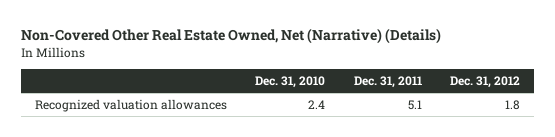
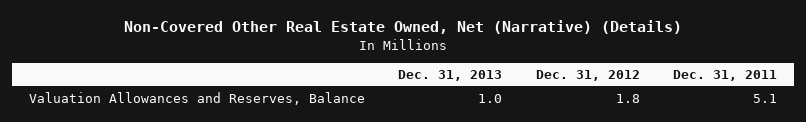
- | Dec. 31, 2010 | Dec. 31, 2011 | Dec. 31, 2012
+ | Dec. 31, 2013 | Dec. 31, 2012 | Dec. 31, 2011
- Recognized valuation allowances | 2.4 | 5.1 | 1.8
+ Valuation Allowances and Reserves, Balance | 1.0 | 1.8 | 5.1

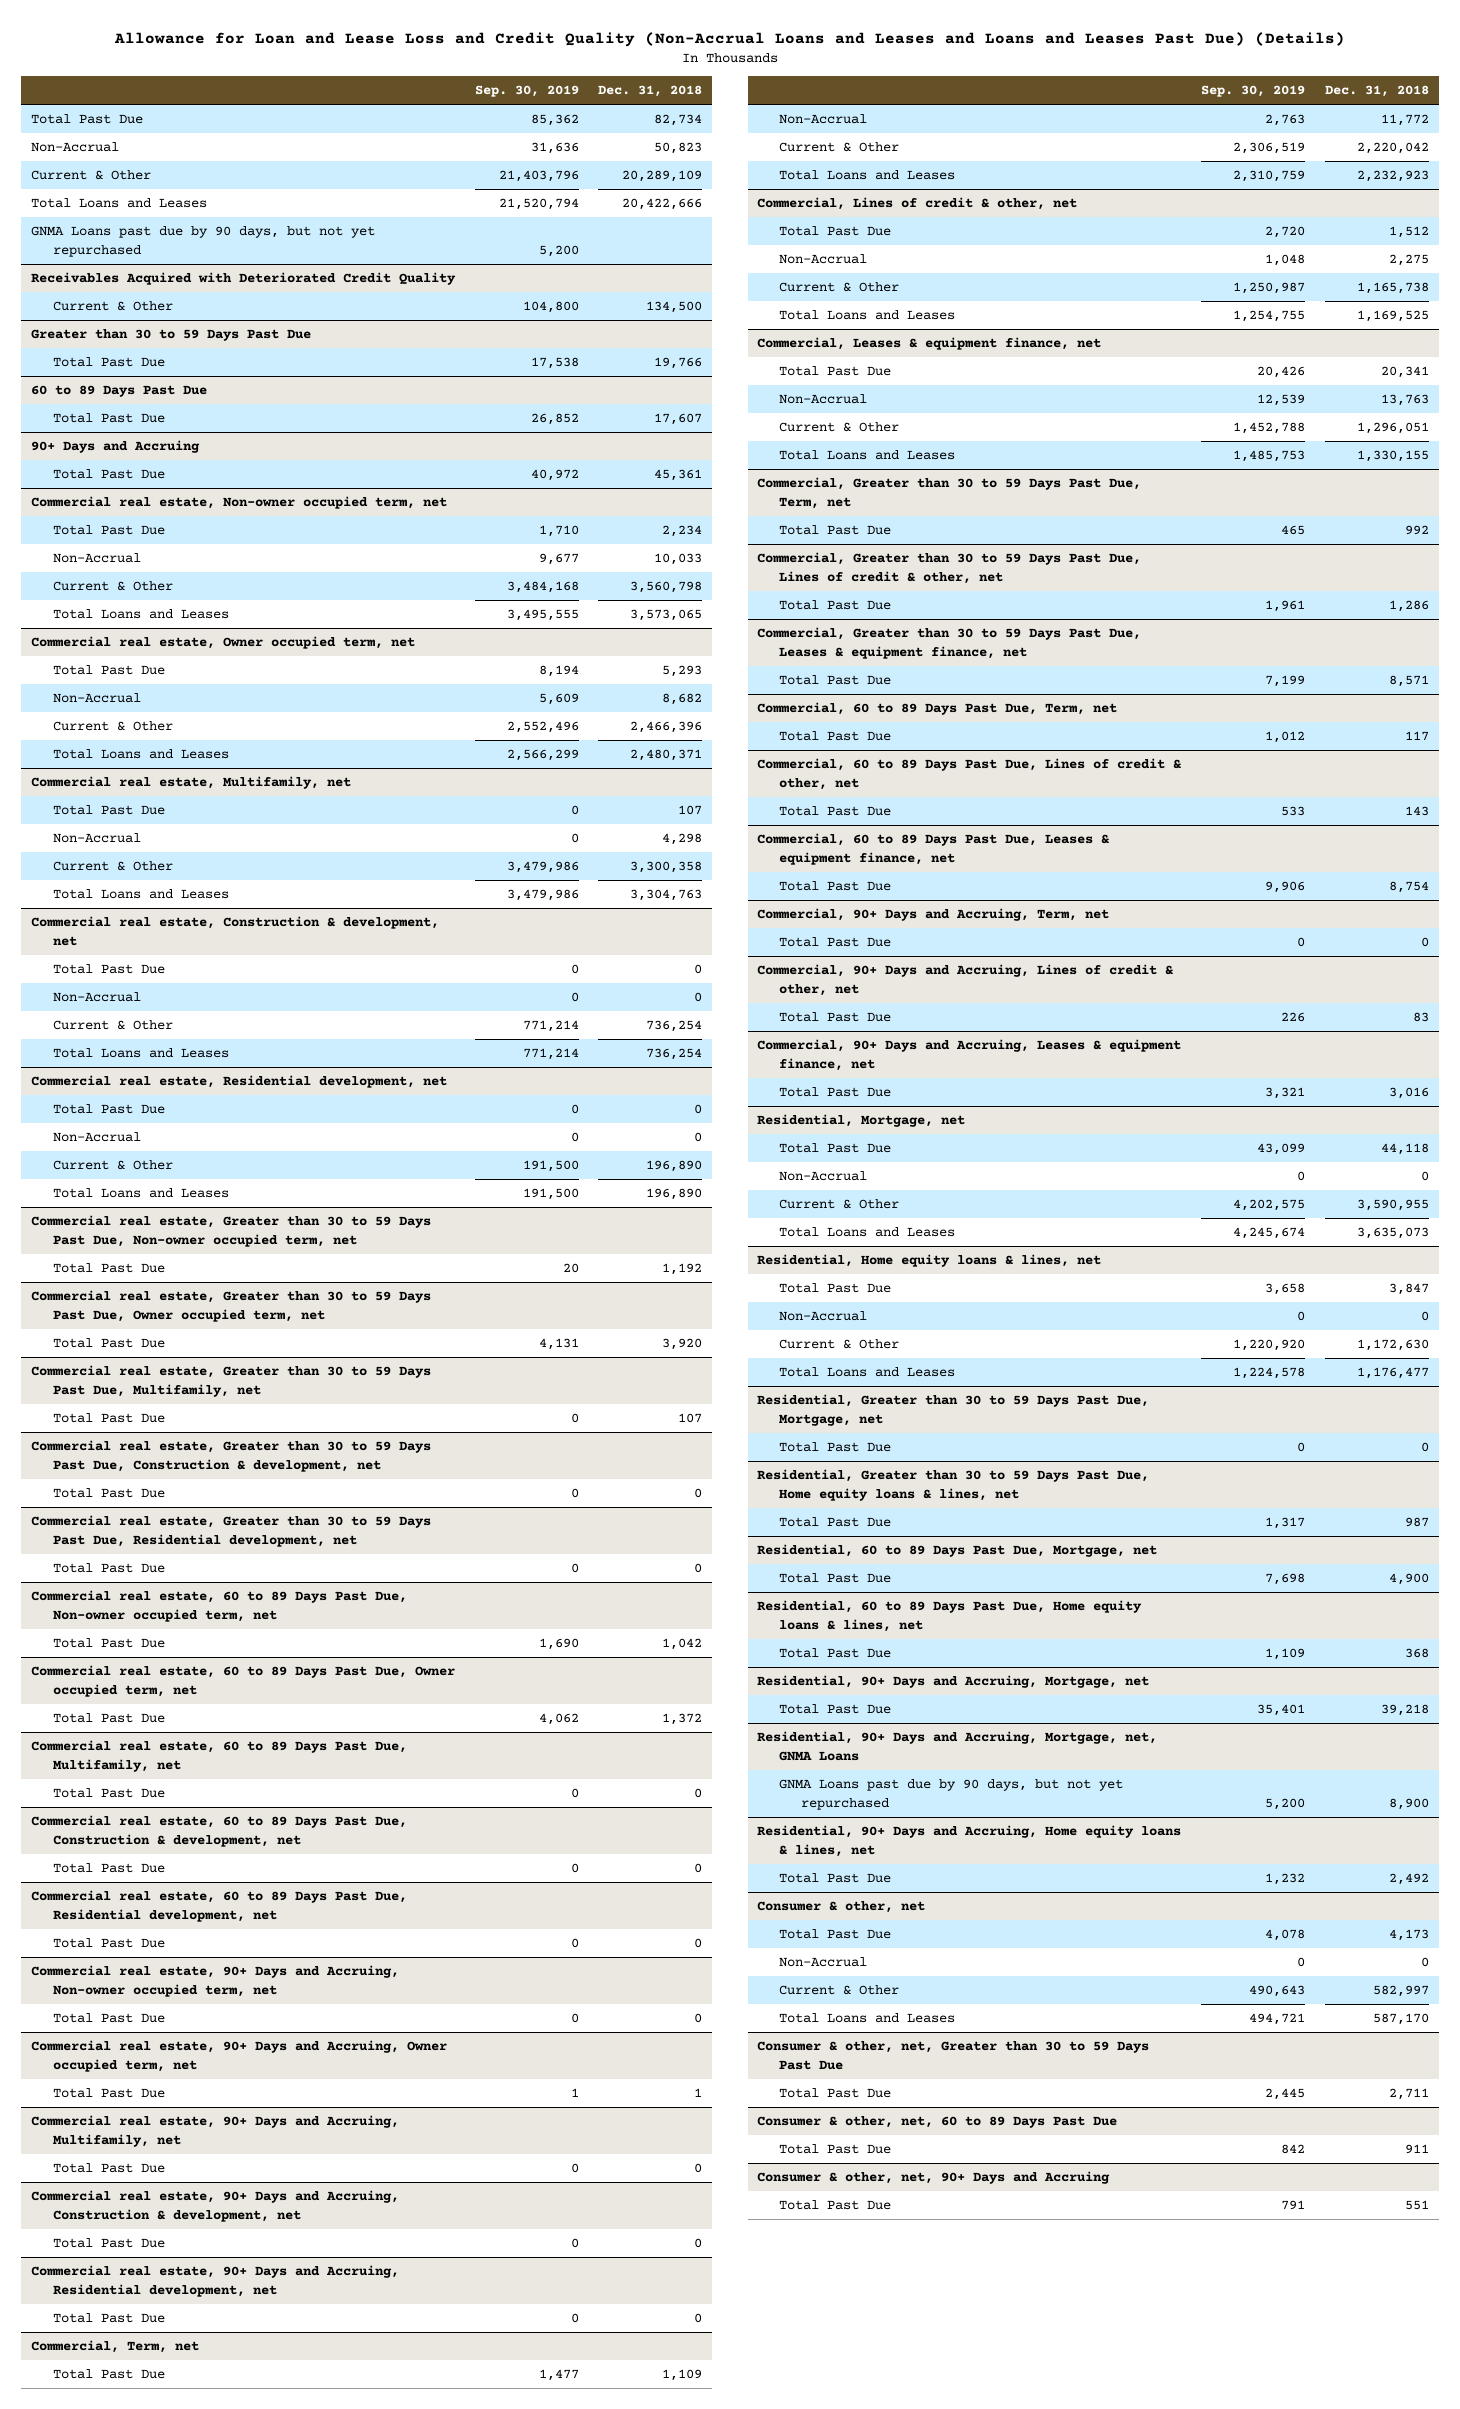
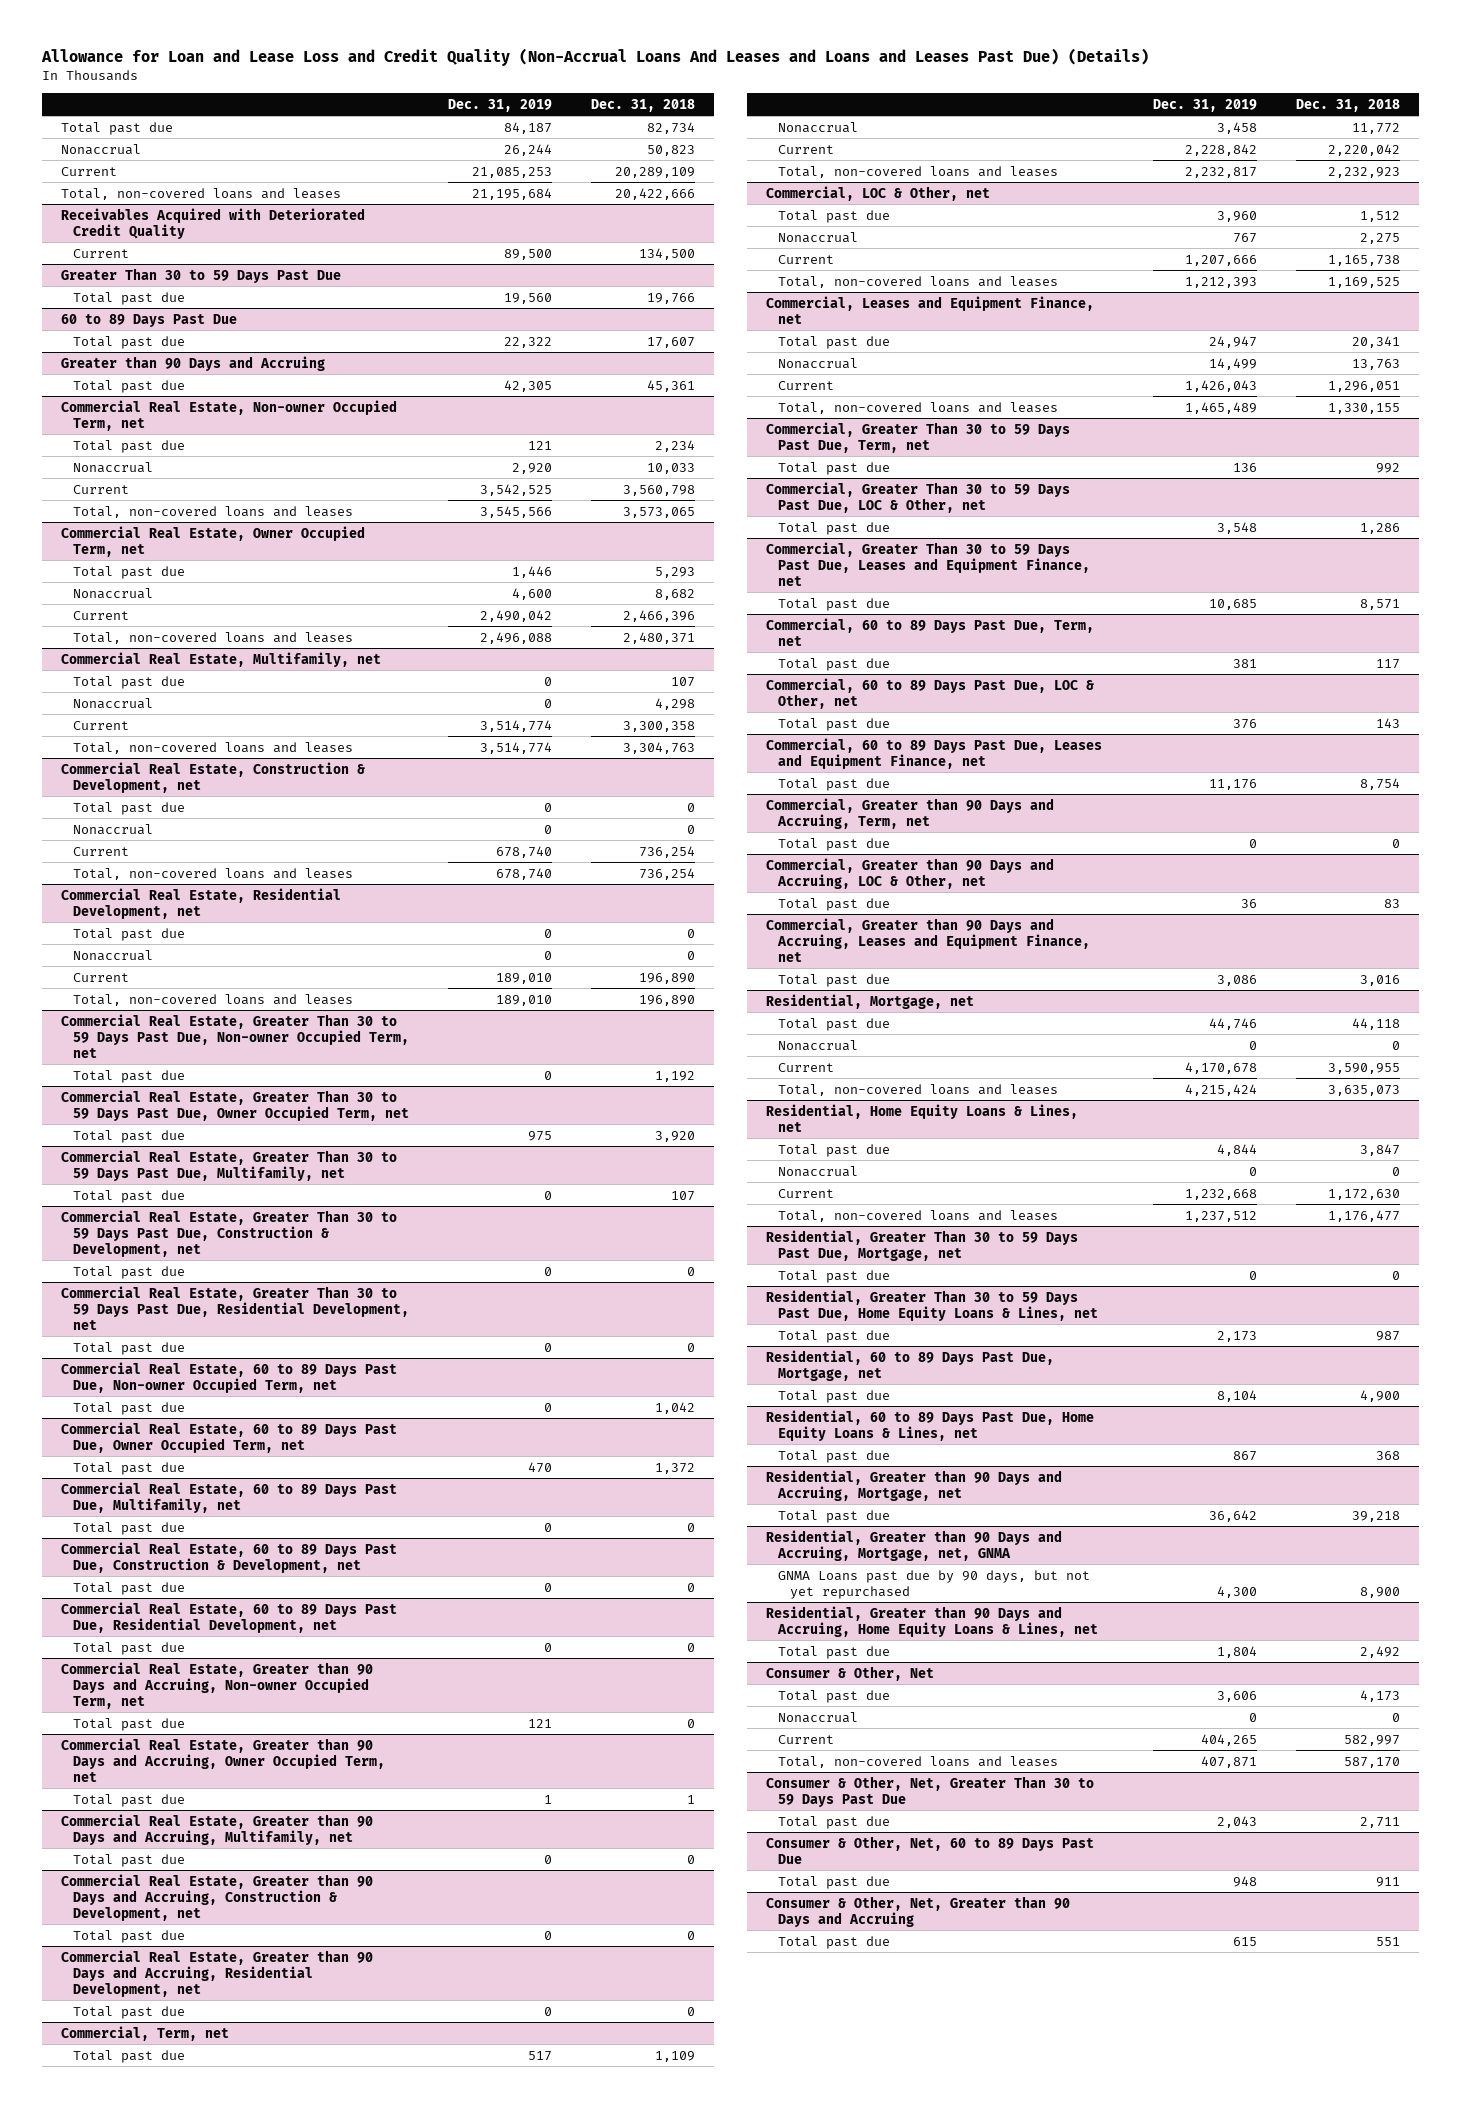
- Allowance for Loan and Lease Loss and Credit Quality (Non-Accrual Loans and Leases and Loans and Leases Past Due) (Details)
+ Allowance for Loan and Lease Loss and Credit Quality (Non-Accrual Loans And Leases and Loans and Leases Past Due) (Details)
- | Sep. 30, 2019 | Dec. 31, 2018
+ | Dec. 31, 2019 | Dec. 31, 2018
- Total Past Due | 85,362 | 82,734
- Non-Accrual | 31,636 | 50,823
- Current & Other | 21,403,796 | 20,289,109
- Total Loans and Leases | 21,520,794 | 20,422,666
- GNMA Loans past due by 90 days, but not yet repurchased | 5,200 |
+ Total past due | 84,187 | 82,734
+ Nonaccrual | 26,244 | 50,823
+ Current | 21,085,253 | 20,289,109
+ Total, non-covered loans and leases | 21,195,684 | 20,422,666
@ Receivables Acquired with Deteriorated Credit Quality
- Current & Other | 104,800 | 134,500
- Greater than 30 to 59 Days Past Due
- Total Past Due | 17,538 | 19,766
@ Receivables Acquired with Deteriorated Credit Quality
+ Current | 89,500 | 134,500
+ Greater Than 30 to 59 Days Past Due
+ Total past due | 19,560 | 19,766
@ 60 to 89 Days Past Due
- Total Past Due | 26,852 | 17,607
- 90+ Days and Accruing
- Total Past Due | 40,972 | 45,361
- Commercial real estate, Non-owner occupied term, net
- Total Past Due | 1,710 | 2,234
- Non-Accrual | 9,677 | 10,033
- Current & Other | 3,484,168 | 3,560,798
- Total Loans and Leases | 3,495,555 | 3,573,065
- Commercial real estate, Owner occupied term, net
- Total Past Due | 8,194 | 5,293
- Non-Accrual | 5,609 | 8,682
- Current & Other | 2,552,496 | 2,466,396
- Total Loans and Leases | 2,566,299 | 2,480,371
- Commercial real estate, Multifamily, net
- Total Past Due | 0 | 107
- Non-Accrual | 0 | 4,298
- Current & Other | 3,479,986 | 3,300,358
- Total Loans and Leases | 3,479,986 | 3,304,763
- Commercial real estate, Construction & development, net
- Total Past Due | 0 | 0
- Non-Accrual | 0 | 0
- Current & Other | 771,214 | 736,254
- Total Loans and Leases | 771,214 | 736,254
- Commercial real estate, Residential development, net
- Total Past Due | 0 | 0
- Non-Accrual | 0 | 0
- Current & Other | 191,500 | 196,890
- Total Loans and Leases | 191,500 | 196,890
- Commercial real estate, Greater than 30 to 59 Days Past Due, Non-owner occupied term, net
- Total Past Due | 20 | 1,192
- Commercial real estate, Greater than 30 to 59 Days Past Due, Owner occupied term, net
- Total Past Due | 4,131 | 3,920
- Commercial real estate, Greater than 30 to 59 Days Past Due, Multifamily, net
- Total Past Due | 0 | 107
- Commercial real estate, Greater than 30 to 59 Days Past Due, Construction & development, net
- Total Past Due | 0 | 0
- Commercial real estate, Greater than 30 to 59 Days Past Due, Residential development, net
- Total Past Due | 0 | 0
- Commercial real estate, 60 to 89 Days Past Due, Non-owner occupied term, net
- Total Past Due | 1,690 | 1,042
- Commercial real estate, 60 to 89 Days Past Due, Owner occupied term, net
- Total Past Due | 4,062 | 1,372
- Commercial real estate, 60 to 89 Days Past Due, Multifamily, net
- Total Past Due | 0 | 0
- Commercial real estate, 60 to 89 Days Past Due, Construction & development, net
- Total Past Due | 0 | 0
- Commercial real estate, 60 to 89 Days Past Due, Residential development, net
- Total Past Due | 0 | 0
- Commercial real estate, 90+ Days and Accruing, Non-owner occupied term, net
- Total Past Due | 0 | 0
- Commercial real estate, 90+ Days and Accruing, Owner occupied term, net
- Total Past Due | 1 | 1
- Commercial real estate, 90+ Days and Accruing, Multifamily, net
- Total Past Due | 0 | 0
- Commercial real estate, 90+ Days and Accruing, Construction & development, net
- Total Past Due | 0 | 0
- Commercial real estate, 90+ Days and Accruing, Residential development, net
- Total Past Due | 0 | 0
@ 60 to 89 Days Past Due
+ Total past due | 22,322 | 17,607
+ Greater than 90 Days and Accruing
+ Total past due | 42,305 | 45,361
+ Commercial Real Estate, Non-owner Occupied Term, net
+ Total past due | 121 | 2,234
+ Nonaccrual | 2,920 | 10,033
+ Current | 3,542,525 | 3,560,798
+ Total, non-covered loans and leases | 3,545,566 | 3,573,065
+ Commercial Real Estate, Owner Occupied Term, net
+ Total past due | 1,446 | 5,293
+ Nonaccrual | 4,600 | 8,682
+ Current | 2,490,042 | 2,466,396
+ Total, non-covered loans and leases | 2,496,088 | 2,480,371
+ Commercial Real Estate, Multifamily, net
+ Total past due | 0 | 107
+ Nonaccrual | 0 | 4,298
+ Current | 3,514,774 | 3,300,358
+ Total, non-covered loans and leases | 3,514,774 | 3,304,763
+ Commercial Real Estate, Construction & Development, net
+ Total past due | 0 | 0
+ Nonaccrual | 0 | 0
+ Current | 678,740 | 736,254
+ Total, non-covered loans and leases | 678,740 | 736,254
+ Commercial Real Estate, Residential Development, net
+ Total past due | 0 | 0
+ Nonaccrual | 0 | 0
+ Current | 189,010 | 196,890
+ Total, non-covered loans and leases | 189,010 | 196,890
+ Commercial Real Estate, Greater Than 30 to 59 Days Past Due, Non-owner Occupied Term, net
+ Total past due | 0 | 1,192
+ Commercial Real Estate, Greater Than 30 to 59 Days Past Due, Owner Occupied Term, net
+ Total past due | 975 | 3,920
+ Commercial Real Estate, Greater Than 30 to 59 Days Past Due, Multifamily, net
+ Total past due | 0 | 107
+ Commercial Real Estate, Greater Than 30 to 59 Days Past Due, Construction & Development, net
+ Total past due | 0 | 0
+ Commercial Real Estate, Greater Than 30 to 59 Days Past Due, Residential Development, net
+ Total past due | 0 | 0
+ Commercial Real Estate, 60 to 89 Days Past Due, Non-owner Occupied Term, net
+ Total past due | 0 | 1,042
+ Commercial Real Estate, 60 to 89 Days Past Due, Owner Occupied Term, net
+ Total past due | 470 | 1,372
+ Commercial Real Estate, 60 to 89 Days Past Due, Multifamily, net
+ Total past due | 0 | 0
+ Commercial Real Estate, 60 to 89 Days Past Due, Construction & Development, net
+ Total past due | 0 | 0
+ Commercial Real Estate, 60 to 89 Days Past Due, Residential Development, net
+ Total past due | 0 | 0
+ Commercial Real Estate, Greater than 90 Days and Accruing, Non-owner Occupied Term, net
+ Total past due | 121 | 0
+ Commercial Real Estate, Greater than 90 Days and Accruing, Owner Occupied Term, net
+ Total past due | 1 | 1
+ Commercial Real Estate, Greater than 90 Days and Accruing, Multifamily, net
+ Total past due | 0 | 0
+ Commercial Real Estate, Greater than 90 Days and Accruing, Construction & Development, net
+ Total past due | 0 | 0
+ Commercial Real Estate, Greater than 90 Days and Accruing, Residential Development, net
+ Total past due | 0 | 0
@ Commercial, Term, net
- Total Past Due | 1,477 | 1,109
- Non-Accrual | 2,763 | 11,772
- Current & Other | 2,306,519 | 2,220,042
- Total Loans and Leases | 2,310,759 | 2,232,923
- Commercial, Lines of credit & other, net
- Total Past Due | 2,720 | 1,512
- Non-Accrual | 1,048 | 2,275
- Current & Other | 1,250,987 | 1,165,738
- Total Loans and Leases | 1,254,755 | 1,169,525
- Commercial, Leases & equipment finance, net
- Total Past Due | 20,426 | 20,341
- Non-Accrual | 12,539 | 13,763
- Current & Other | 1,452,788 | 1,296,051
- Total Loans and Leases | 1,485,753 | 1,330,155
- Commercial, Greater than 30 to 59 Days Past Due, Term, net
- Total Past Due | 465 | 992
- Commercial, Greater than 30 to 59 Days Past Due, Lines of credit & other, net
- Total Past Due | 1,961 | 1,286
- Commercial, Greater than 30 to 59 Days Past Due, Leases & equipment finance, net
- Total Past Due | 7,199 | 8,571
@ Commercial, Term, net
+ Total past due | 517 | 1,109
+ Nonaccrual | 3,458 | 11,772
+ Current | 2,228,842 | 2,220,042
+ Total, non-covered loans and leases | 2,232,817 | 2,232,923
+ Commercial, LOC & Other, net
+ Total past due | 3,960 | 1,512
+ Nonaccrual | 767 | 2,275
+ Current | 1,207,666 | 1,165,738
+ Total, non-covered loans and leases | 1,212,393 | 1,169,525
+ Commercial, Leases and Equipment Finance, net
+ Total past due | 24,947 | 20,341
+ Nonaccrual | 14,499 | 13,763
+ Current | 1,426,043 | 1,296,051
+ Total, non-covered loans and leases | 1,465,489 | 1,330,155
+ Commercial, Greater Than 30 to 59 Days Past Due, Term, net
+ Total past due | 136 | 992
+ Commercial, Greater Than 30 to 59 Days Past Due, LOC & Other, net
+ Total past due | 3,548 | 1,286
+ Commercial, Greater Than 30 to 59 Days Past Due, Leases and Equipment Finance, net
+ Total past due | 10,685 | 8,571
@ Commercial, 60 to 89 Days Past Due, Term, net
- Total Past Due | 1,012 | 117
- Commercial, 60 to 89 Days Past Due, Lines of credit & other, net
- Total Past Due | 533 | 143
- Commercial, 60 to 89 Days Past Due, Leases & equipment finance, net
- Total Past Due | 9,906 | 8,754
- Commercial, 90+ Days and Accruing, Term, net
- Total Past Due | 0 | 0
- Commercial, 90+ Days and Accruing, Lines of credit & other, net
- Total Past Due | 226 | 83
- Commercial, 90+ Days and Accruing, Leases & equipment finance, net
- Total Past Due | 3,321 | 3,016
@ Commercial, 60 to 89 Days Past Due, Term, net
+ Total past due | 381 | 117
+ Commercial, 60 to 89 Days Past Due, LOC & Other, net
+ Total past due | 376 | 143
+ Commercial, 60 to 89 Days Past Due, Leases and Equipment Finance, net
+ Total past due | 11,176 | 8,754
+ Commercial, Greater than 90 Days and Accruing, Term, net
+ Total past due | 0 | 0
+ Commercial, Greater than 90 Days and Accruing, LOC & Other, net
+ Total past due | 36 | 83
+ Commercial, Greater than 90 Days and Accruing, Leases and Equipment Finance, net
+ Total past due | 3,086 | 3,016
@ Residential, Mortgage, net
- Total Past Due | 43,099 | 44,118
- Non-Accrual | 0 | 0
- Current & Other | 4,202,575 | 3,590,955
- Total Loans and Leases | 4,245,674 | 3,635,073
- Residential, Home equity loans & lines, net
- Total Past Due | 3,658 | 3,847
- Non-Accrual | 0 | 0
- Current & Other | 1,220,920 | 1,172,630
- Total Loans and Leases | 1,224,578 | 1,176,477
- Residential, Greater than 30 to 59 Days Past Due, Mortgage, net
- Total Past Due | 0 | 0
- Residential, Greater than 30 to 59 Days Past Due, Home equity loans & lines, net
- Total Past Due | 1,317 | 987
@ Residential, Mortgage, net
+ Total past due | 44,746 | 44,118
+ Nonaccrual | 0 | 0
+ Current | 4,170,678 | 3,590,955
+ Total, non-covered loans and leases | 4,215,424 | 3,635,073
+ Residential, Home Equity Loans & Lines, net
+ Total past due | 4,844 | 3,847
+ Nonaccrual | 0 | 0
+ Current | 1,232,668 | 1,172,630
+ Total, non-covered loans and leases | 1,237,512 | 1,176,477
+ Residential, Greater Than 30 to 59 Days Past Due, Mortgage, net
+ Total past due | 0 | 0
+ Residential, Greater Than 30 to 59 Days Past Due, Home Equity Loans & Lines, net
+ Total past due | 2,173 | 987
@ Residential, 60 to 89 Days Past Due, Mortgage, net
- Total Past Due | 7,698 | 4,900
- Residential, 60 to 89 Days Past Due, Home equity loans & lines, net
- Total Past Due | 1,109 | 368
- Residential, 90+ Days and Accruing, Mortgage, net
- Total Past Due | 35,401 | 39,218
- Residential, 90+ Days and Accruing, Mortgage, net, GNMA Loans
@ Residential, 60 to 89 Days Past Due, Mortgage, net
+ Total past due | 8,104 | 4,900
+ Residential, 60 to 89 Days Past Due, Home Equity Loans & Lines, net
+ Total past due | 867 | 368
+ Residential, Greater than 90 Days and Accruing, Mortgage, net
+ Total past due | 36,642 | 39,218
+ Residential, Greater than 90 Days and Accruing, Mortgage, net, GNMA
- Residential, 90+ Days and Accruing, Home equity loans & lines, net
- Total Past Due | 1,232 | 2,492
- Consumer & other, net
- Total Past Due | 4,078 | 4,173
- Non-Accrual | 0 | 0
- Current & Other | 490,643 | 582,997
- Total Loans and Leases | 494,721 | 587,170
- Consumer & other, net, Greater than 30 to 59 Days Past Due
- Total Past Due | 2,445 | 2,711
- Consumer & other, net, 60 to 89 Days Past Due
- Total Past Due | 842 | 911
- Consumer & other, net, 90+ Days and Accruing
- Total Past Due | 791 | 551
+ Residential, Greater than 90 Days and Accruing, Home Equity Loans & Lines, net
+ Total past due | 1,804 | 2,492
+ Consumer & Other, Net
+ Total past due | 3,606 | 4,173
+ Nonaccrual | 0 | 0
+ Current | 404,265 | 582,997
+ Total, non-covered loans and leases | 407,871 | 587,170
+ Consumer & Other, Net, Greater Than 30 to 59 Days Past Due
+ Total past due | 2,043 | 2,711
+ Consumer & Other, Net, 60 to 89 Days Past Due
+ Total past due | 948 | 911
+ Consumer & Other, Net, Greater than 90 Days and Accruing
+ Total past due | 615 | 551

